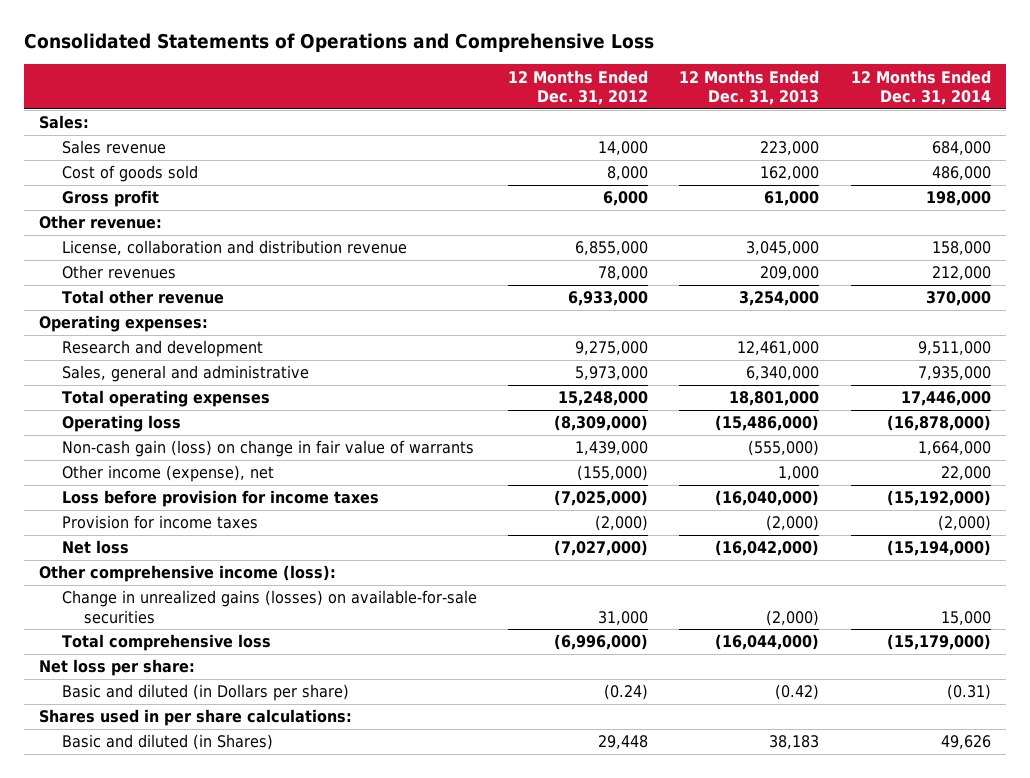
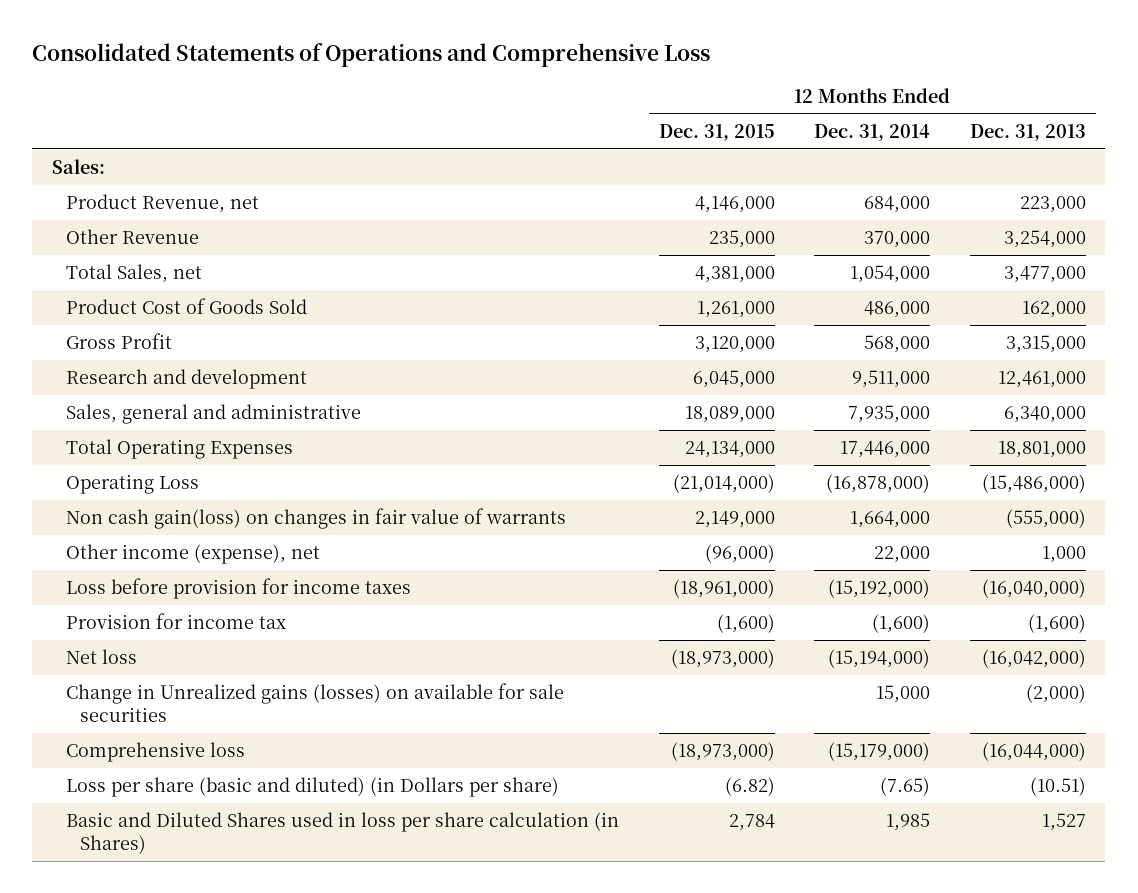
- | 12 Months Ended Dec. 31, 2012 | 12 Months Ended Dec. 31, 2013 | 12 Months Ended Dec. 31, 2014
+ | 12 Months Ended Dec. 31, 2015 | 12 Months Ended Dec. 31, 2014 | 12 Months Ended Dec. 31, 2013
- Sales revenue | 14,000 | 223,000 | 684,000
- Cost of goods sold | 8,000 | 162,000 | 486,000
- Gross profit | 6,000 | 61,000 | 198,000
- Other revenue:
- License, collaboration and distribution revenue | 6,855,000 | 3,045,000 | 158,000
- Other revenues | 78,000 | 209,000 | 212,000
- Total other revenue | 6,933,000 | 3,254,000 | 370,000
- Operating expenses:
+ Product Revenue, net | 4,146,000 | 684,000 | 223,000
+ Other Revenue | 235,000 | 370,000 | 3,254,000
+ Total Sales, net | 4,381,000 | 1,054,000 | 3,477,000
+ Product Cost of Goods Sold | 1,261,000 | 486,000 | 162,000
+ Gross Profit | 3,120,000 | 568,000 | 3,315,000
- Total operating expenses | 15,248,000 | 18,801,000 | 17,446,000
- Operating loss | (8,309,000) | (15,486,000) | (16,878,000)
- Non-cash gain (loss) on change in fair value of warrants | 1,439,000 | (555,000) | 1,664,000
+ Total Operating Expenses | 24,134,000 | 17,446,000 | 18,801,000
+ Operating Loss | (21,014,000) | (16,878,000) | (15,486,000)
+ Non cash gain(loss) on changes in fair value of warrants | 2,149,000 | 1,664,000 | (555,000)
- Provision for income taxes | (2,000) | (2,000) | (2,000)
+ Provision for income tax | (1,600) | (1,600) | (1,600)
- Other comprehensive income (loss):
- Change in unrealized gains (losses) on available-for-sale securities | 31,000 | (2,000) | 15,000
- Total comprehensive loss | (6,996,000) | (16,044,000) | (15,179,000)
- Net loss per share:
- Basic and diluted (in Dollars per share) | (0.24) | (0.42) | (0.31)
- Shares used in per share calculations:
- Basic and diluted (in Shares) | 29,448 | 38,183 | 49,626
+ Change in Unrealized gains (losses) on available for sale securities | | 15,000 | (2,000)
+ Comprehensive loss | (18,973,000) | (15,179,000) | (16,044,000)
+ Loss per share (basic and diluted) (in Dollars per share) | (6.82) | (7.65) | (10.51)
+ Basic and Diluted Shares used in loss per share calculation (in Shares) | 2,784 | 1,985 | 1,527

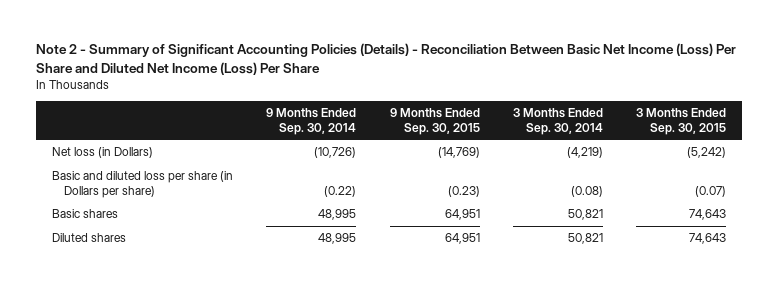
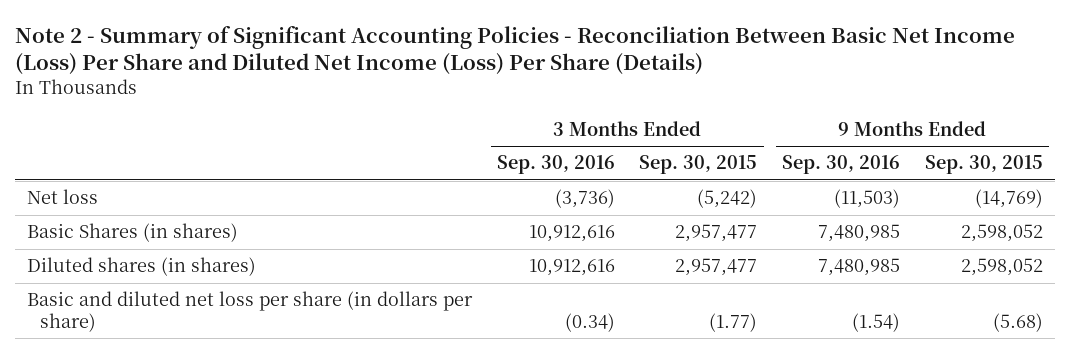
- Note 2 - Summary of Significant Accounting Policies (Details) - Reconciliation Between Basic Net Income (Loss) Per Share and Diluted Net Income (Loss) Per Share
+ Note 2 - Summary of Significant Accounting Policies - Reconciliation Between Basic Net Income (Loss) Per Share and Diluted Net Income (Loss) Per Share (Details)
- | 9 Months Ended Sep. 30, 2014 | 9 Months Ended Sep. 30, 2015 | 3 Months Ended Sep. 30, 2014 | 3 Months Ended Sep. 30, 2015
+ | 3 Months Ended Sep. 30, 2016 | 3 Months Ended Sep. 30, 2015 | 9 Months Ended Sep. 30, 2016 | 9 Months Ended Sep. 30, 2015
- Net loss (in Dollars) | (10,726) | (14,769) | (4,219) | (5,242)
- Basic and diluted loss per share (in Dollars per share) | (0.22) | (0.23) | (0.08) | (0.07)
- Basic shares | 48,995 | 64,951 | 50,821 | 74,643
- Diluted shares | 48,995 | 64,951 | 50,821 | 74,643
+ Net loss | (3,736) | (5,242) | (11,503) | (14,769)
+ Basic Shares (in shares) | 10,912,616 | 2,957,477 | 7,480,985 | 2,598,052
+ Diluted shares (in shares) | 10,912,616 | 2,957,477 | 7,480,985 | 2,598,052
+ Basic and diluted net loss per share (in dollars per share) | (0.34) | (1.77) | (1.54) | (5.68)

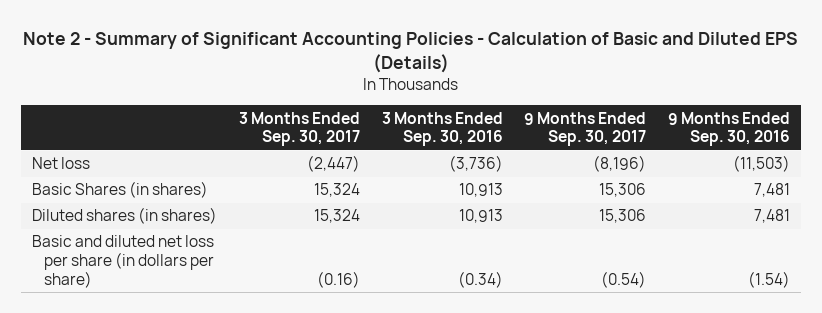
- Note 2 - Summary of Significant Accounting Policies - Reconciliation Between Basic Net Income (Loss) Per Share and Diluted Net Income (Loss) Per Share (Details)
+ Note 2 - Summary of Significant Accounting Policies - Calculation of Basic and Diluted EPS (Details)
- | 3 Months Ended Sep. 30, 2016 | 3 Months Ended Sep. 30, 2015 | 9 Months Ended Sep. 30, 2016 | 9 Months Ended Sep. 30, 2015
+ | 3 Months Ended Sep. 30, 2017 | 3 Months Ended Sep. 30, 2016 | 9 Months Ended Sep. 30, 2017 | 9 Months Ended Sep. 30, 2016
- Basic Shares (in shares) | 10,912,616 | 2,957,477 | 7,480,985 | 2,598,052
- Diluted shares (in shares) | 10,912,616 | 2,957,477 | 7,480,985 | 2,598,052
+ Basic Shares (in shares) | 15,324 | 10,913 | 15,306 | 7,481
+ Diluted shares (in shares) | 15,324 | 10,913 | 15,306 | 7,481

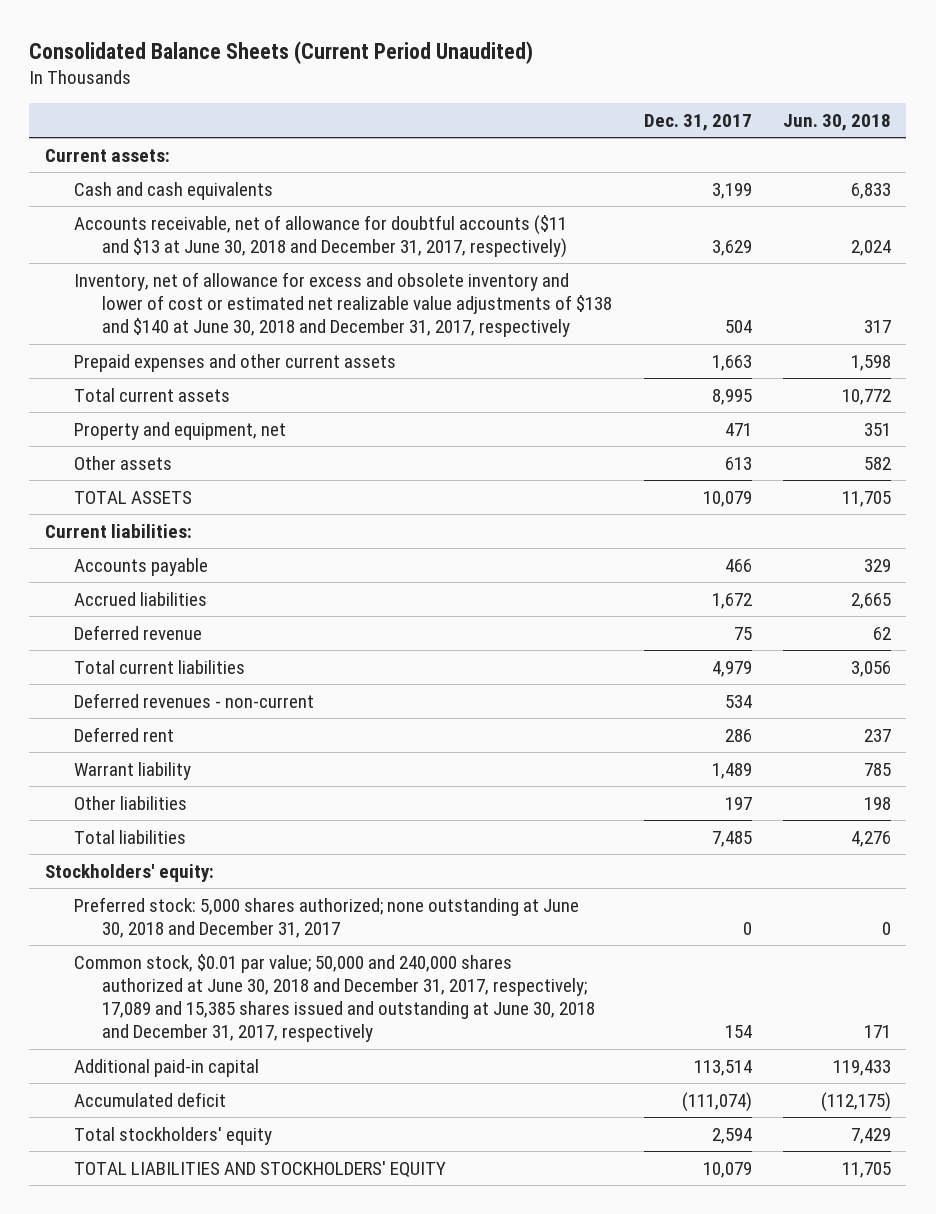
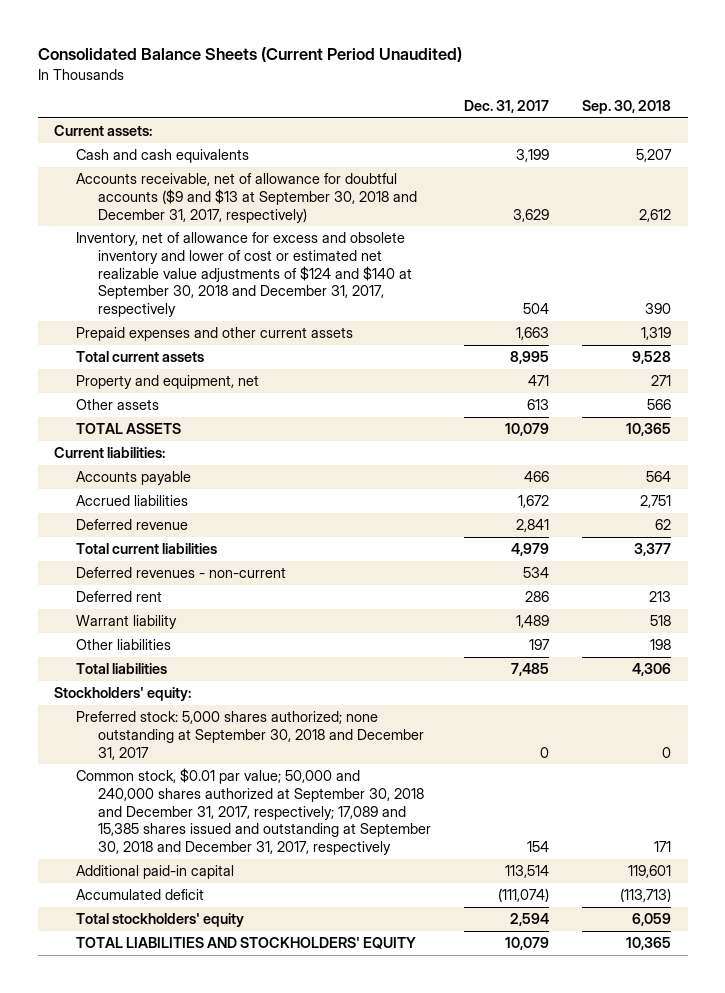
- | Dec. 31, 2017 | Jun. 30, 2018
+ | Dec. 31, 2017 | Sep. 30, 2018
- Accounts receivable, net of allowance for doubtful accounts ($11 and $13 at June 30, 2018 and December 31, 2017, respectively) | 3,629 | 2,024
- Inventory, net of allowance for excess and obsolete inventory and lower of cost or estimated net realizable value adjustments of $138 and $140 at June 30, 2018 and December 31, 2017, respectively | 504 | 317
+ Accounts receivable, net of allowance for doubtful accounts ($9 and $13 at September 30, 2018 and December 31, 2017, respectively) | 3,629 | 2,612
+ Inventory, net of allowance for excess and obsolete inventory and lower of cost or estimated net realizable value adjustments of $124 and $140 at September 30, 2018 and December 31, 2017, respectively | 504 | 390
- Deferred revenue | 75 | 62
+ Deferred revenue | 2,841 | 62
- Preferred stock: 5,000 shares authorized; none outstanding at June 30, 2018 and December 31, 2017 | 0 | 0
- Common stock, $0.01 par value; 50,000 and 240,000 shares authorized at June 30, 2018 and December 31, 2017, respectively; 17,089 and 15,385 shares issued and outstanding at June 30, 2018 and December 31, 2017, respectively | 154 | 171
+ Preferred stock: 5,000 shares authorized; none outstanding at September 30, 2018 and December 31, 2017 | 0 | 0
+ Common stock, $0.01 par value; 50,000 and 240,000 shares authorized at September 30, 2018 and December 31, 2017, respectively; 17,089 and 15,385 shares issued and outstanding at September 30, 2018 and December 31, 2017, respectively | 154 | 171

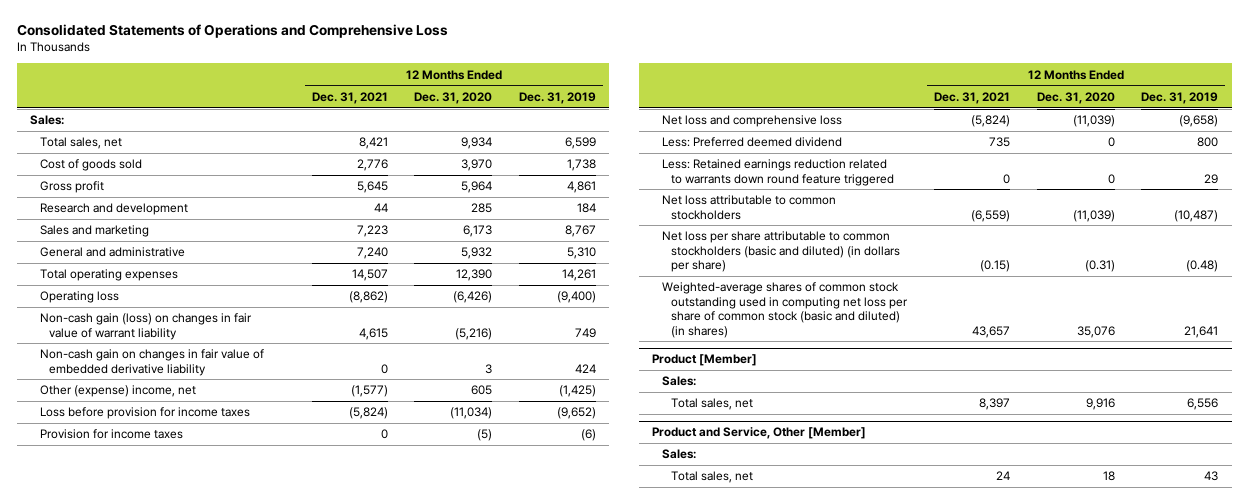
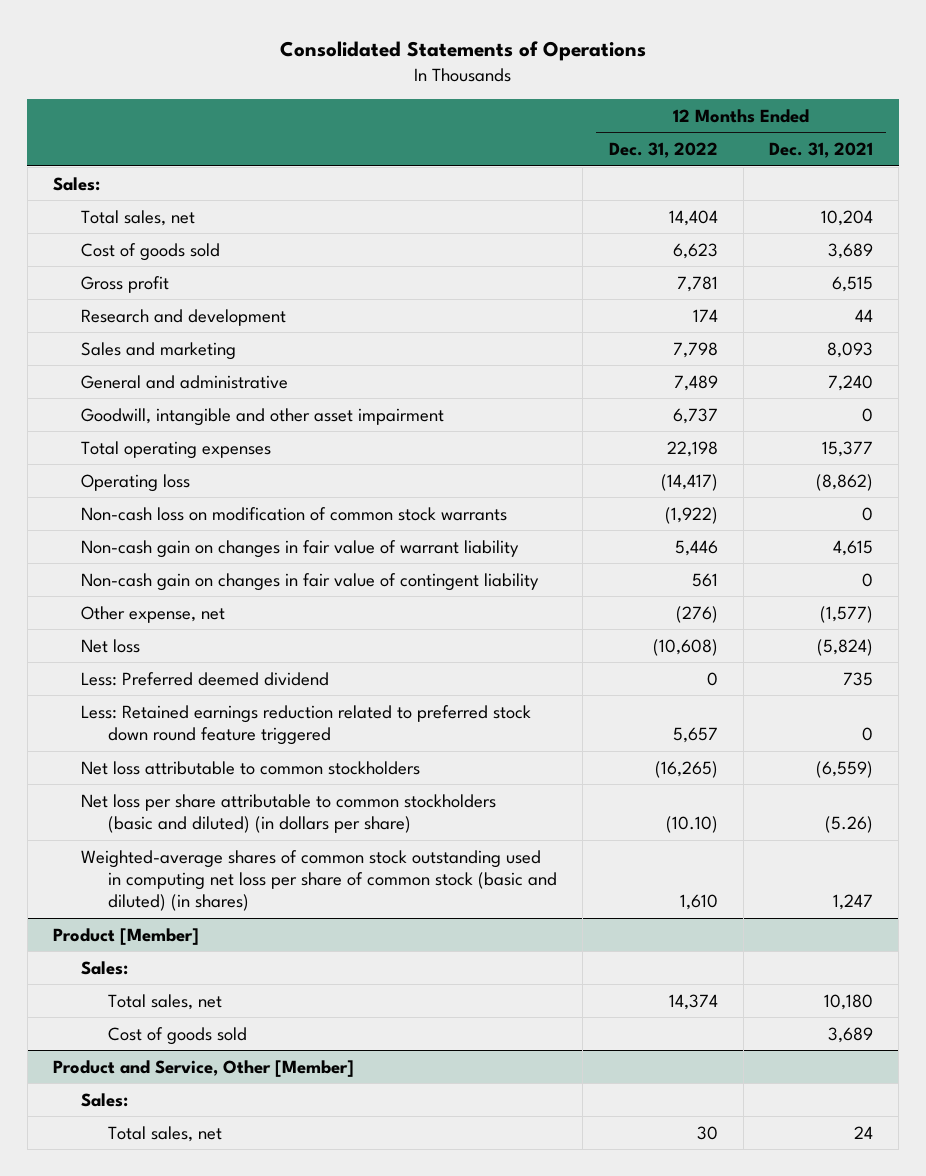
- Consolidated Statements of Operations and Comprehensive Loss
+ Consolidated Statements of Operations
- | 12 Months Ended Dec. 31, 2021 | 12 Months Ended Dec. 31, 2020 | 12 Months Ended Dec. 31, 2019
+ | 12 Months Ended Dec. 31, 2022 | 12 Months Ended Dec. 31, 2021
- Total sales, net | 8,421 | 9,934 | 6,599
- Cost of goods sold | 2,776 | 3,970 | 1,738
- Gross profit | 5,645 | 5,964 | 4,861
+ Total sales, net | 14,404 | 10,204
+ Cost of goods sold | 6,623 | 3,689
+ Gross profit | 7,781 | 6,515
- Sales and marketing | 7,223 | 6,173 | 8,767
+ Sales and marketing | 7,798 | 8,093
- Total operating expenses | 14,507 | 12,390 | 14,261
+ Goodwill, intangible and other asset impairment | 6,737 | 0
+ Total operating expenses | 22,198 | 15,377
- Non-cash gain (loss) on changes in fair value of warrant liability | 4,615 | (5,216) | 749
- Non-cash gain on changes in fair value of embedded derivative liability | 0 | 3 | 424
- Other (expense) income, net | (1,577) | 605 | (1,425)
- Loss before provision for income taxes | (5,824) | (11,034) | (9,652)
- Provision for income taxes | 0 | (5) | (6)
- Net loss and comprehensive loss | (5,824) | (11,039) | (9,658)
+ Non-cash loss on modification of common stock warrants | (1,922) | 0
+ Non-cash gain on changes in fair value of warrant liability | 5,446 | 4,615
+ Non-cash gain on changes in fair value of contingent liability | 561 | 0
+ Other expense, net | (276) | (1,577)
+ Net loss | (10,608) | (5,824)
- Less: Retained earnings reduction related to warrants down round feature triggered | 0 | 0 | 29
+ Less: Retained earnings reduction related to preferred stock down round feature triggered | 5,657 | 0
- Net loss per share attributable to common stockholders (basic and diluted) (in dollars per share) | (0.15) | (0.31) | (0.48)
- Weighted-average shares of common stock outstanding used in computing net loss per share of common stock (basic and diluted) (in shares) | 43,657 | 35,076 | 21,641
+ Net loss per share attributable to common stockholders (basic and diluted) (in dollars per share) | (10.10) | (5.26)
+ Weighted-average shares of common stock outstanding used in computing net loss per share of common stock (basic and diluted) (in shares) | 1,610 | 1,247
@ Product [Member]
- Total sales, net | 8,397 | 9,916 | 6,556
+ Total sales, net | 14,374 | 10,180
+ Cost of goods sold | | 3,689

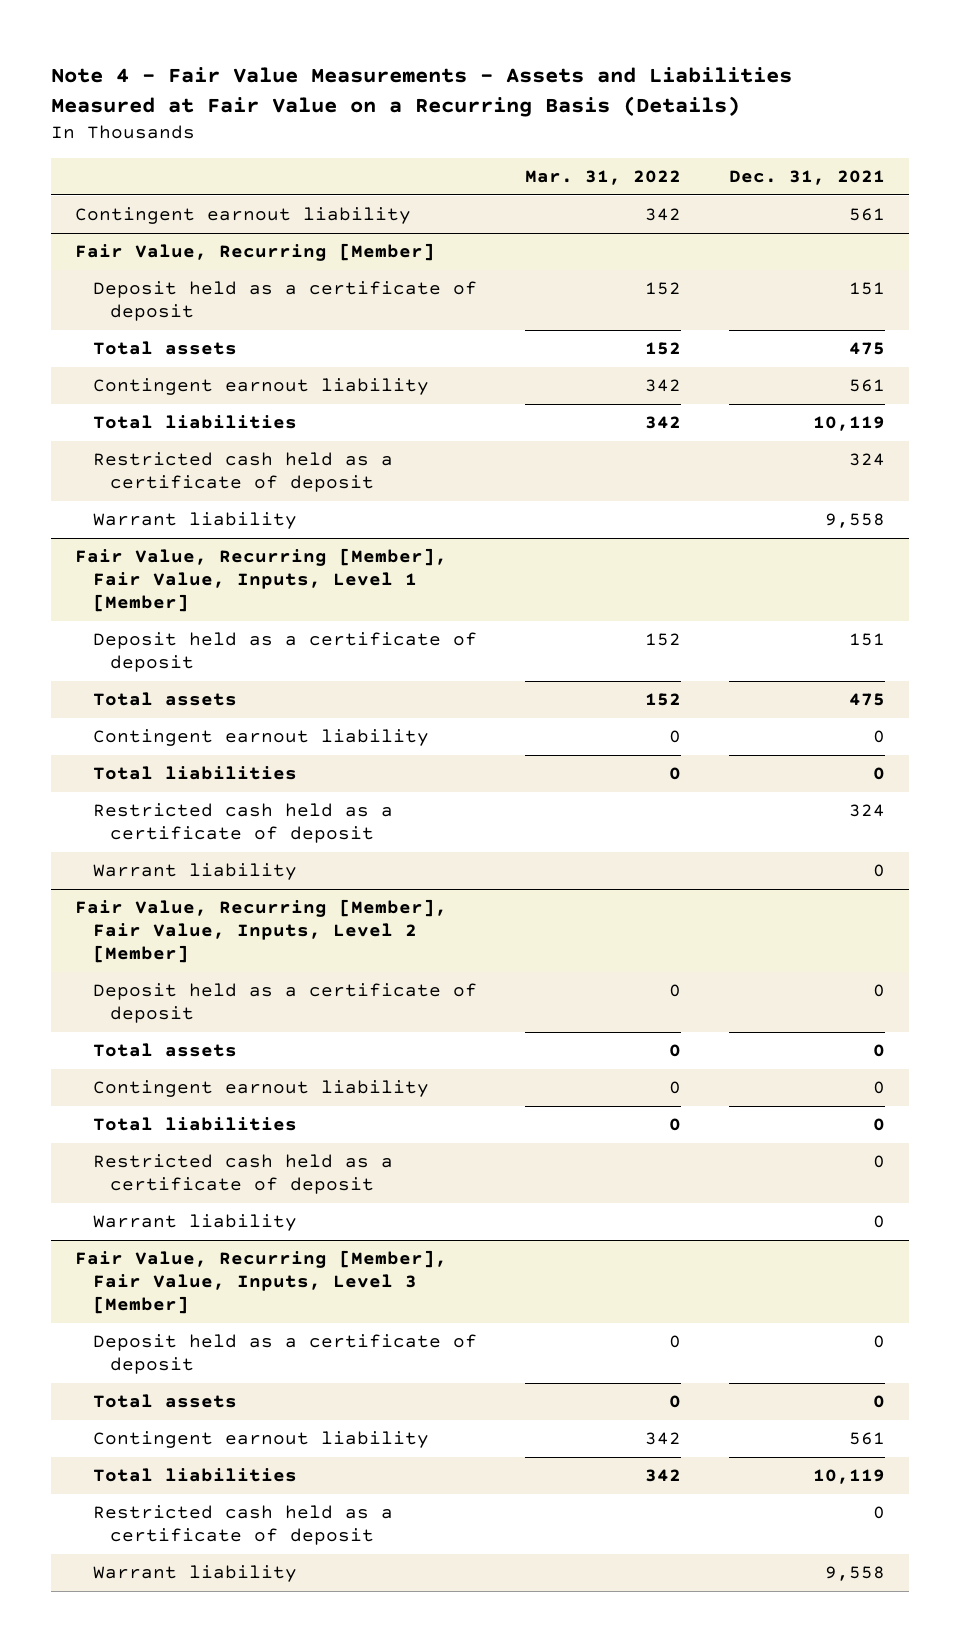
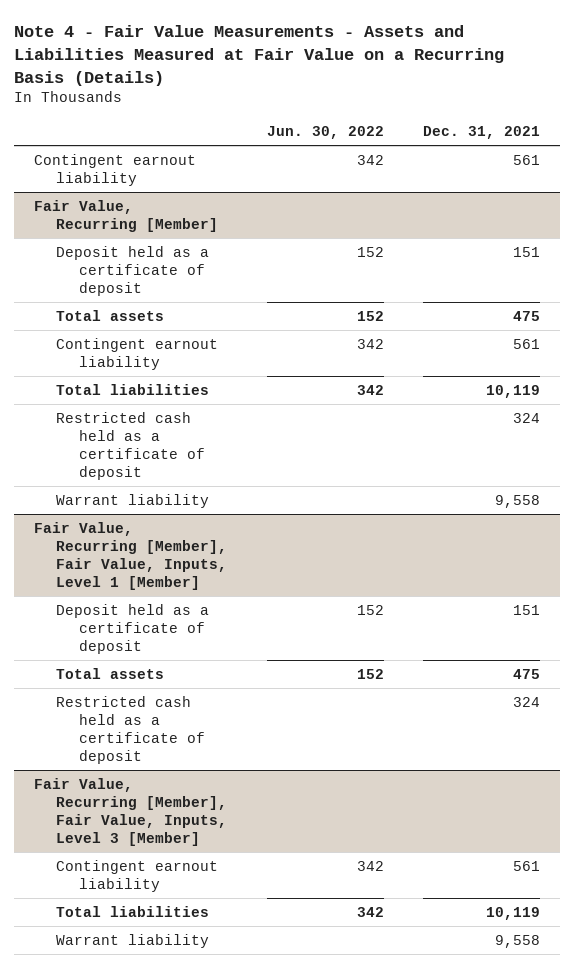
- | Mar. 31, 2022 | Dec. 31, 2021
+ | Jun. 30, 2022 | Dec. 31, 2021
@ Fair Value, Recurring [Member], Fair Value, Inputs, Level 1 [Member]
- Contingent earnout liability | 0 | 0
- Total liabilities | 0 | 0
- Warrant liability | | 0
- Fair Value, Recurring [Member], Fair Value, Inputs, Level 2 [Member]
- Deposit held as a certificate of deposit | 0 | 0
- Total assets | 0 | 0
- Contingent earnout liability | 0 | 0
- Total liabilities | 0 | 0
- Restricted cash held as a certificate of deposit | | 0
- Warrant liability | | 0
@ Fair Value, Recurring [Member], Fair Value, Inputs, Level 3 [Member]
- Deposit held as a certificate of deposit | 0 | 0
- Total assets | 0 | 0
- Restricted cash held as a certificate of deposit | | 0

